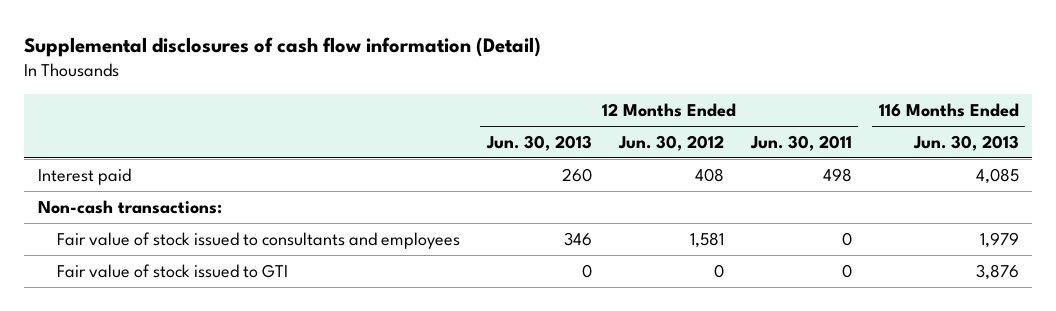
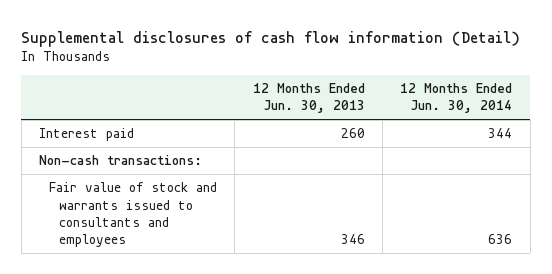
- | 12 Months Ended Jun. 30, 2013 | 12 Months Ended Jun. 30, 2012 | 12 Months Ended Jun. 30, 2011 | 116 Months Ended Jun. 30, 2013
+ | 12 Months Ended Jun. 30, 2013 | 12 Months Ended Jun. 30, 2014
- Fair value of stock issued to consultants and employees | 346 | 1,581 | 0 | 1,979
- Fair value of stock issued to GTI | 0 | 0 | 0 | 3,876
+ Fair value of stock and warrants issued to consultants and employees | 346 | 636

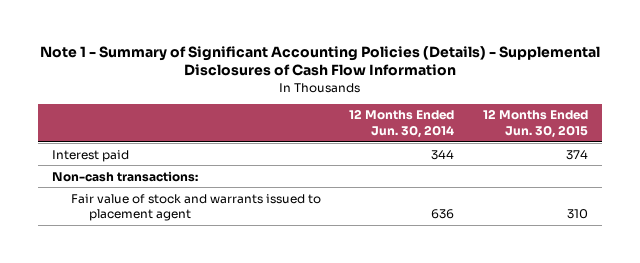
- Supplemental disclosures of cash flow information (Detail)
+ Note 1 - Summary of Significant Accounting Policies (Details) - Supplemental Disclosures of Cash Flow Information
- | 12 Months Ended Jun. 30, 2013 | 12 Months Ended Jun. 30, 2014
+ | 12 Months Ended Jun. 30, 2014 | 12 Months Ended Jun. 30, 2015
- Fair value of stock and warrants issued to consultants and employees | 346 | 636
+ Fair value of stock and warrants issued to placement agent | 636 | 310

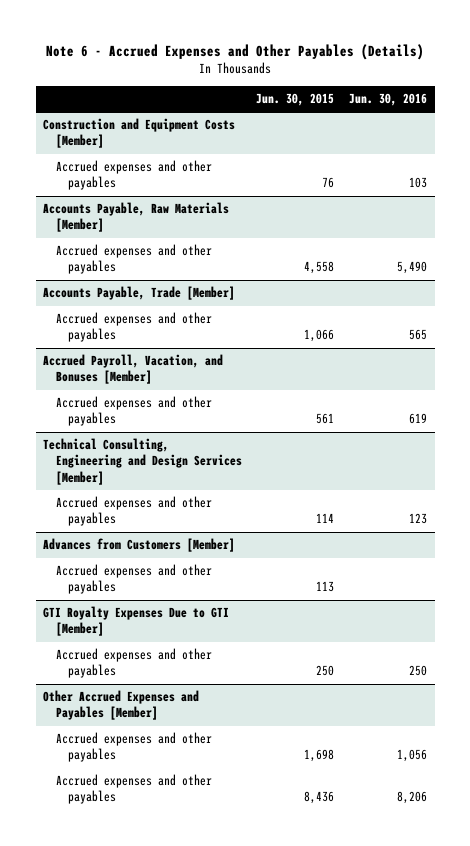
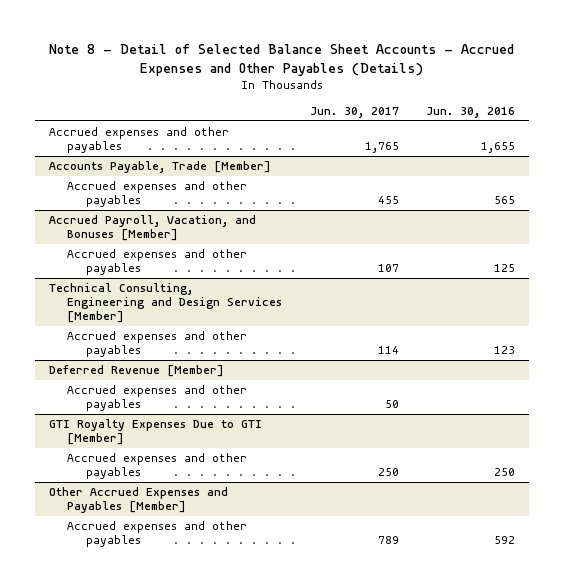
- Note 6 - Accrued Expenses and Other Payables (Details)
+ Note 8 - Detail of Selected Balance Sheet Accounts - Accrued Expenses and Other Payables (Details)
- | Jun. 30, 2015 | Jun. 30, 2016
+ | Jun. 30, 2017 | Jun. 30, 2016
- Construction and Equipment Costs [Member]
- Accrued expenses and other payables | 76 | 103
- Accounts Payable, Raw Materials [Member]
- Accrued expenses and other payables | 4,558 | 5,490
+ Accrued expenses and other payables | 1,765 | 1,655
@ Accrued Payroll, Vacation, and Bonuses [Member]
- Accrued expenses and other payables | 561 | 619
+ Accrued expenses and other payables | 107 | 125
- Advances from Customers [Member]
+ Deferred Revenue [Member]
@ Other Accrued Expenses and Payables [Member]
- Accrued expenses and other payables | 1,698 | 1,056
- Accrued expenses and other payables | 8,436 | 8,206
+ Accrued expenses and other payables | 789 | 592

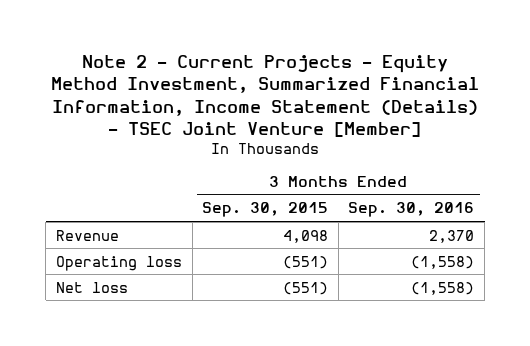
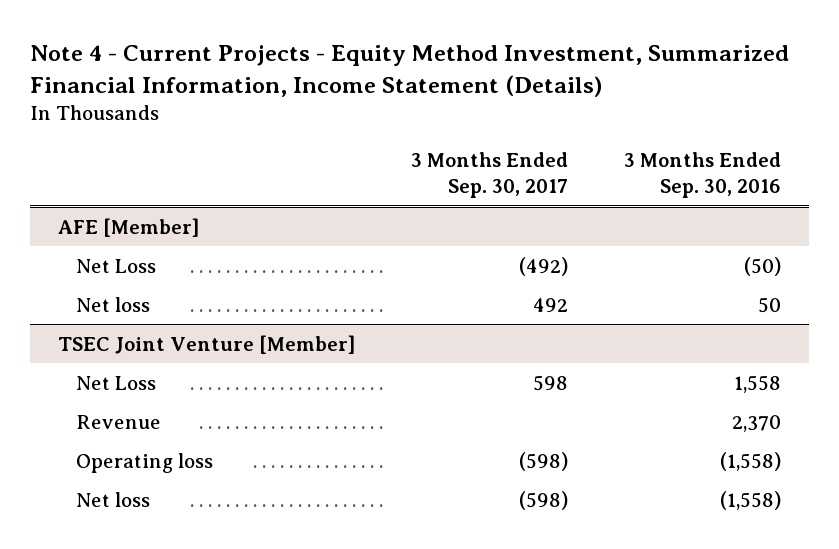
- Note 2 - Current Projects - Equity Method Investment, Summarized Financial Information, Income Statement (Details) - TSEC Joint Venture [Member]
+ Note 4 - Current Projects - Equity Method Investment, Summarized Financial Information, Income Statement (Details)
- | 3 Months Ended Sep. 30, 2015 | 3 Months Ended Sep. 30, 2016
+ | 3 Months Ended Sep. 30, 2017 | 3 Months Ended Sep. 30, 2016
+ AFE [Member]
+ Net Loss | (492) | (50)
+ Net loss | 492 | 50
+ TSEC Joint Venture [Member]
+ Net Loss | 598 | 1,558

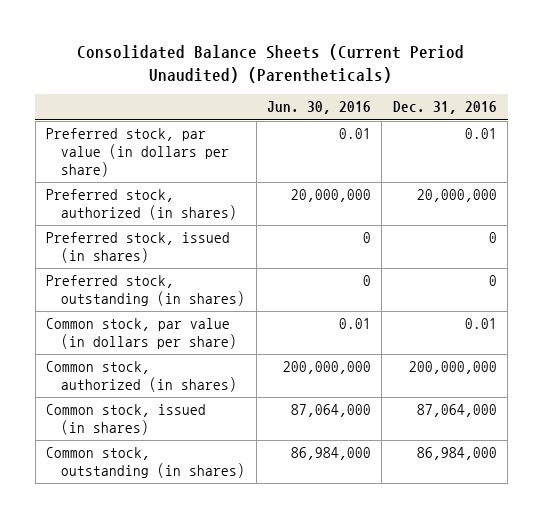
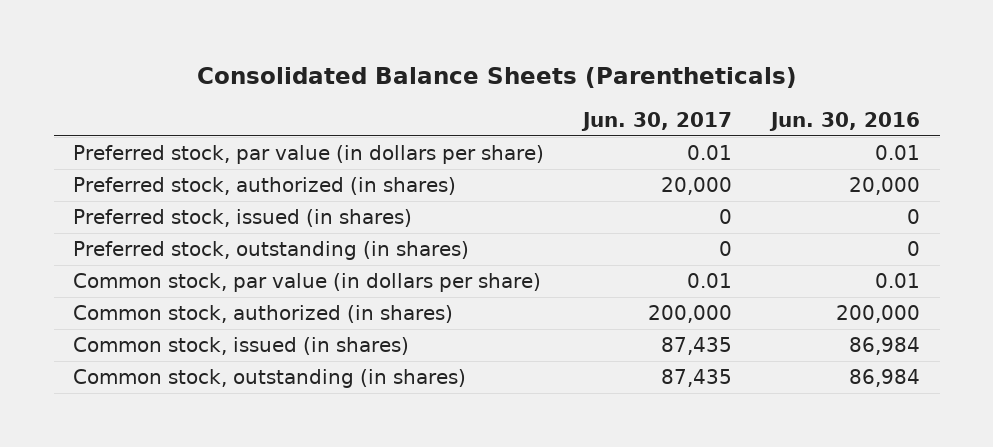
- Consolidated Balance Sheets (Current Period Unaudited) (Parentheticals)
+ Consolidated Balance Sheets (Parentheticals)
- | Jun. 30, 2016 | Dec. 31, 2016
+ | Jun. 30, 2017 | Jun. 30, 2016
- Preferred stock, authorized (in shares) | 20,000,000 | 20,000,000
+ Preferred stock, authorized (in shares) | 20,000 | 20,000
- Common stock, authorized (in shares) | 200,000,000 | 200,000,000
- Common stock, issued (in shares) | 87,064,000 | 87,064,000
- Common stock, outstanding (in shares) | 86,984,000 | 86,984,000
+ Common stock, authorized (in shares) | 200,000 | 200,000
+ Common stock, issued (in shares) | 87,435 | 86,984
+ Common stock, outstanding (in shares) | 87,435 | 86,984

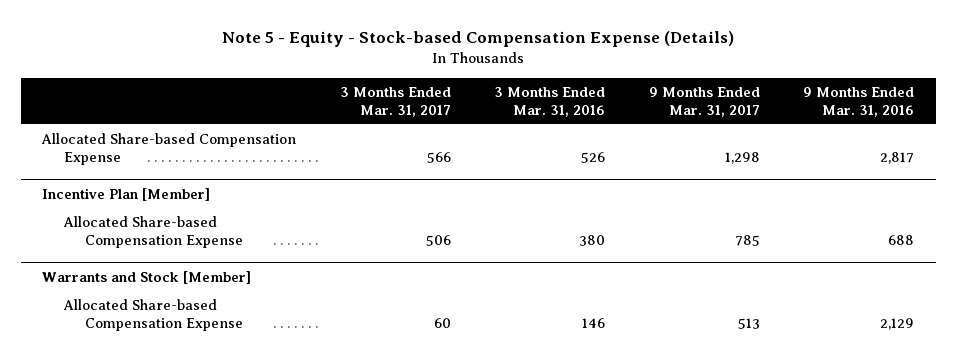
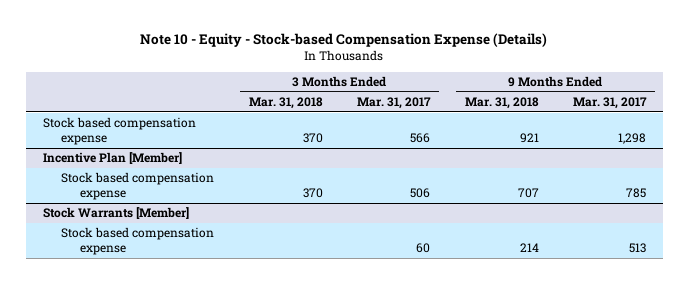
- Note 5 - Equity - Stock-based Compensation Expense (Details)
+ Note 10 - Equity - Stock-based Compensation Expense (Details)
- | 3 Months Ended Mar. 31, 2017 | 3 Months Ended Mar. 31, 2016 | 9 Months Ended Mar. 31, 2017 | 9 Months Ended Mar. 31, 2016
+ | 3 Months Ended Mar. 31, 2018 | 3 Months Ended Mar. 31, 2017 | 9 Months Ended Mar. 31, 2018 | 9 Months Ended Mar. 31, 2017
- Allocated Share-based Compensation Expense | 566 | 526 | 1,298 | 2,817
+ Stock based compensation expense | 370 | 566 | 921 | 1,298
@ Incentive Plan [Member]
- Allocated Share-based Compensation Expense | 506 | 380 | 785 | 688
- Warrants and Stock [Member]
- Allocated Share-based Compensation Expense | 60 | 146 | 513 | 2,129
@ Incentive Plan [Member]
+ Stock based compensation expense | 370 | 506 | 707 | 785
+ Stock Warrants [Member]
+ Stock based compensation expense | | 60 | 214 | 513

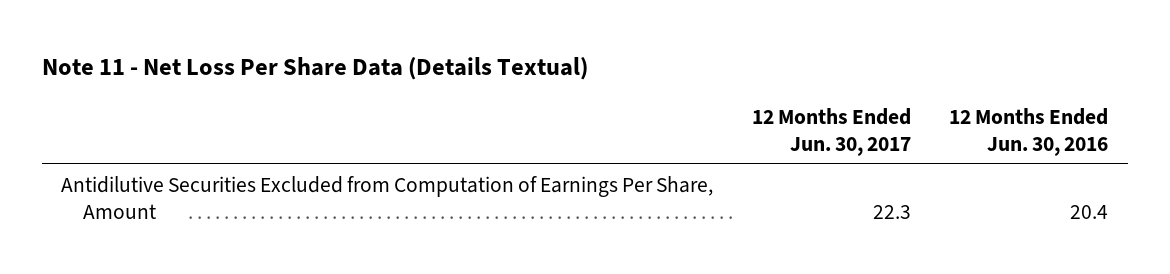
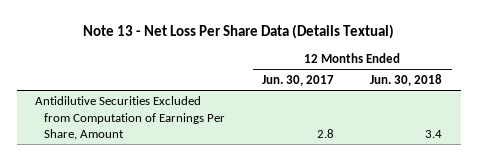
- Note 11 - Net Loss Per Share Data (Details Textual)
+ Note 13 - Net Loss Per Share Data (Details Textual)
- | 12 Months Ended Jun. 30, 2017 | 12 Months Ended Jun. 30, 2016
+ | 12 Months Ended Jun. 30, 2017 | 12 Months Ended Jun. 30, 2018
- Antidilutive Securities Excluded from Computation of Earnings Per Share, Amount | 22.3 | 20.4
+ Antidilutive Securities Excluded from Computation of Earnings Per Share, Amount | 2.8 | 3.4

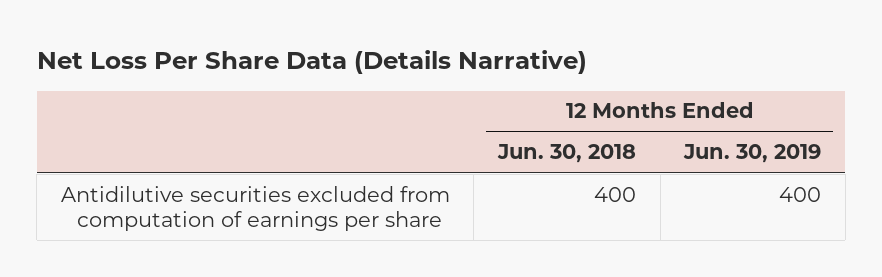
- Note 13 - Net Loss Per Share Data (Details Textual)
+ Net Loss Per Share Data (Details Narrative)
- | 12 Months Ended Jun. 30, 2017 | 12 Months Ended Jun. 30, 2018
+ | 12 Months Ended Jun. 30, 2018 | 12 Months Ended Jun. 30, 2019
- Antidilutive Securities Excluded from Computation of Earnings Per Share, Amount | 2.8 | 3.4
+ Antidilutive securities excluded from computation of earnings per share | 400 | 400

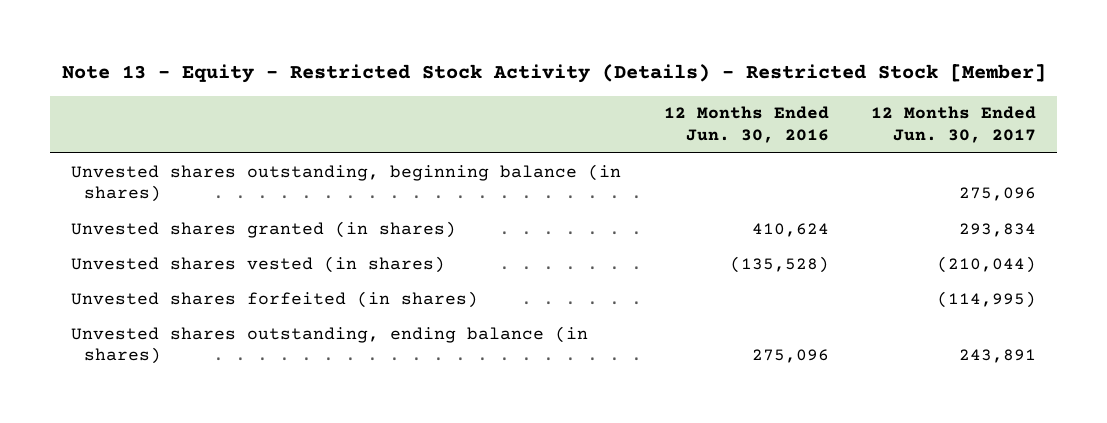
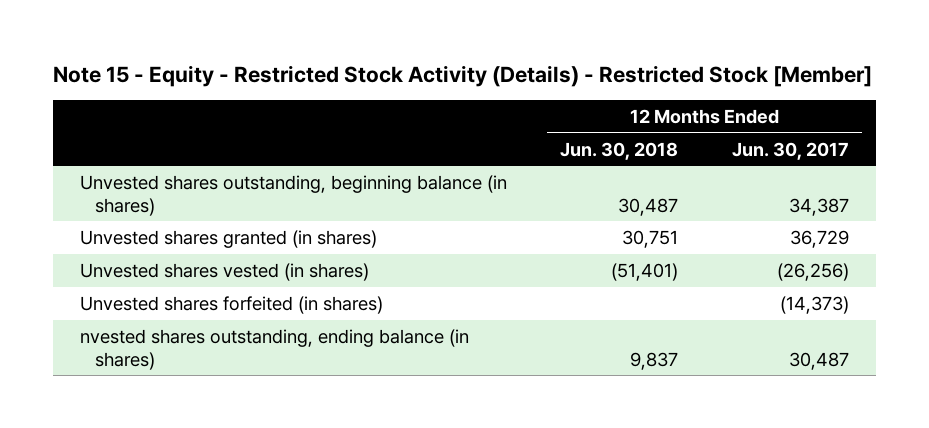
- Note 13 - Equity - Restricted Stock Activity (Details) - Restricted Stock [Member]
+ Note 15 - Equity - Restricted Stock Activity (Details) - Restricted Stock [Member]
- | 12 Months Ended Jun. 30, 2016 | 12 Months Ended Jun. 30, 2017
+ | 12 Months Ended Jun. 30, 2018 | 12 Months Ended Jun. 30, 2017
- Unvested shares outstanding, beginning balance (in shares) | | 275,096
- Unvested shares granted (in shares) | 410,624 | 293,834
- Unvested shares vested (in shares) | (135,528) | (210,044)
- Unvested shares forfeited (in shares) | | (114,995)
- Unvested shares outstanding, ending balance (in shares) | 275,096 | 243,891
+ Unvested shares outstanding, beginning balance (in shares) | 30,487 | 34,387
+ Unvested shares granted (in shares) | 30,751 | 36,729
+ Unvested shares vested (in shares) | (51,401) | (26,256)
+ Unvested shares forfeited (in shares) | | (14,373)
+ nvested shares outstanding, ending balance (in shares) | 9,837 | 30,487

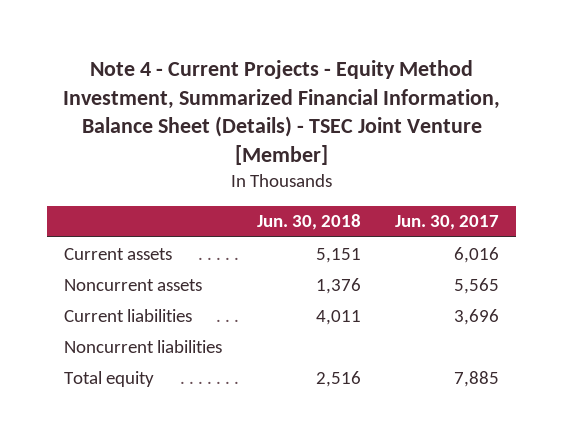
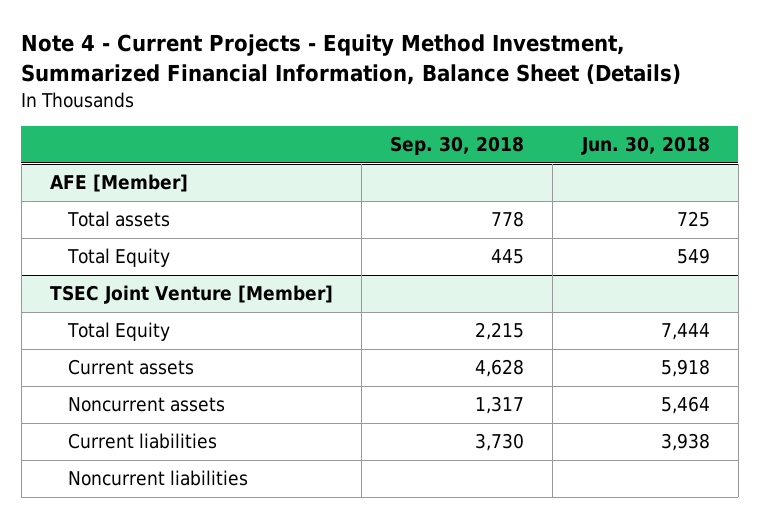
- Note 4 - Current Projects - Equity Method Investment, Summarized Financial Information, Balance Sheet (Details) - TSEC Joint Venture [Member]
+ Note 4 - Current Projects - Equity Method Investment, Summarized Financial Information, Balance Sheet (Details)
- | Jun. 30, 2018 | Jun. 30, 2017
+ | Sep. 30, 2018 | Jun. 30, 2018
- Current assets | 5,151 | 6,016
- Noncurrent assets | 1,376 | 5,565
- Current liabilities | 4,011 | 3,696
+ AFE [Member]
+ Total assets | 778 | 725
+ Total Equity | 445 | 549
+ TSEC Joint Venture [Member]
+ Total Equity | 2,215 | 7,444
+ Current assets | 4,628 | 5,918
+ Noncurrent assets | 1,317 | 5,464
+ Current liabilities | 3,730 | 3,938
- Total equity | 2,516 | 7,885

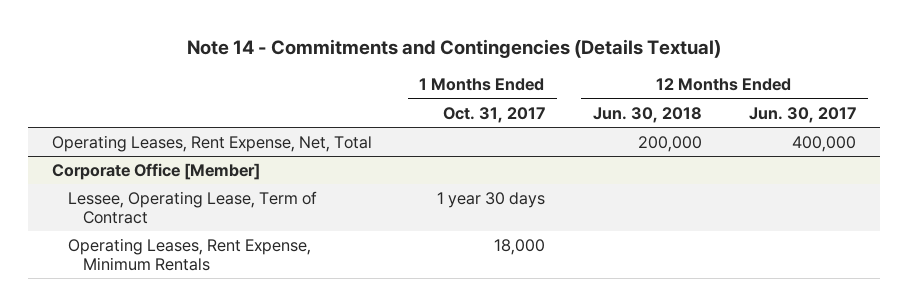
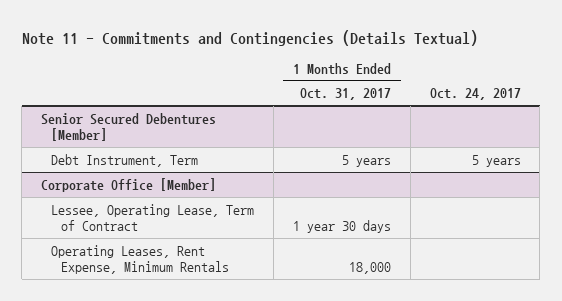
- Note 14 - Commitments and Contingencies (Details Textual)
+ Note 11 - Commitments and Contingencies (Details Textual)
- | 1 Months Ended Oct. 31, 2017 | 12 Months Ended Jun. 30, 2018 | 12 Months Ended Jun. 30, 2017
+ | 1 Months Ended Oct. 31, 2017 | Oct. 24, 2017
- Operating Leases, Rent Expense, Net, Total | | 200,000 | 400,000
+ Senior Secured Debentures [Member]
+ Debt Instrument, Term | 5 years | 5 years

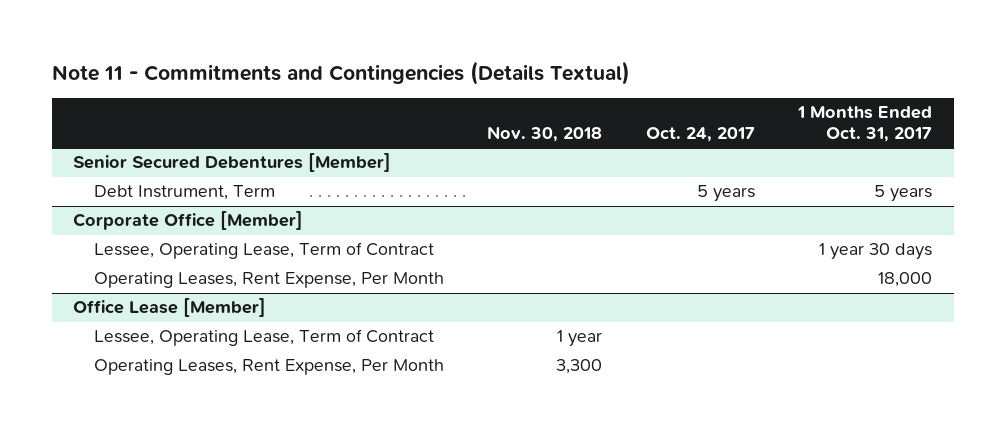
- | 1 Months Ended Oct. 31, 2017 | Oct. 24, 2017
+ | Nov. 30, 2018 | Oct. 24, 2017 | 1 Months Ended Oct. 31, 2017
@ Corporate Office [Member]
- Operating Leases, Rent Expense, Minimum Rentals | 18,000 |
+ Operating Leases, Rent Expense, Per Month | | | 18,000
+ Office Lease [Member]
+ Lessee, Operating Lease, Term of Contract | 1 year | |
+ Operating Leases, Rent Expense, Per Month | 3,300 | |

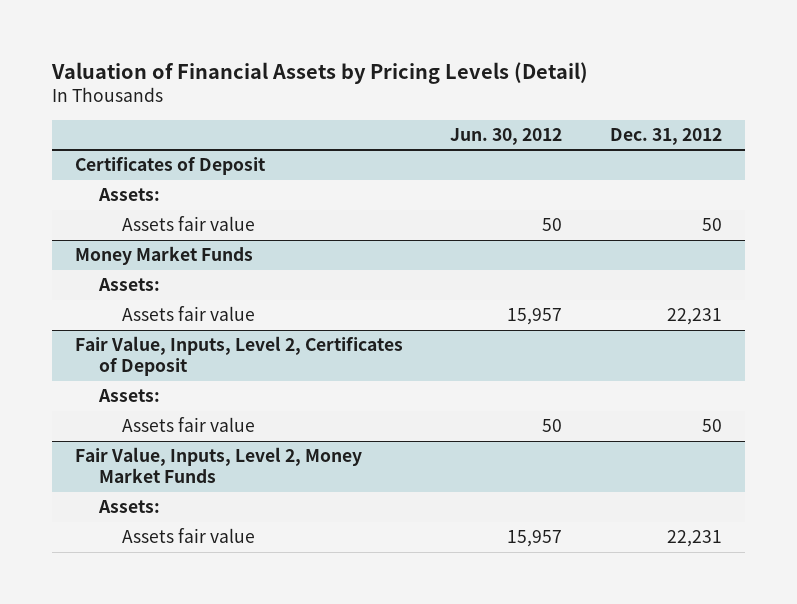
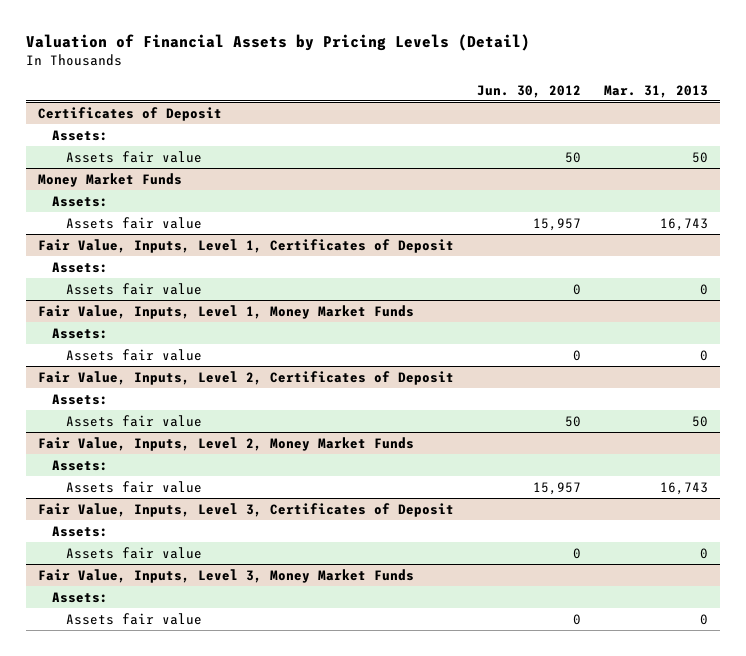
- | Jun. 30, 2012 | Dec. 31, 2012
+ | Jun. 30, 2012 | Mar. 31, 2013
+ Fair Value, Inputs, Level 1, Certificates of Deposit
+ Assets:
+ Assets fair value | 0 | 0
+ Fair Value, Inputs, Level 1, Money Market Funds
+ Assets:
+ Assets fair value | 0 | 0
+ Fair Value, Inputs, Level 3, Certificates of Deposit
+ Assets:
+ Assets fair value | 0 | 0
+ Fair Value, Inputs, Level 3, Money Market Funds
+ Assets:
+ Assets fair value | 0 | 0

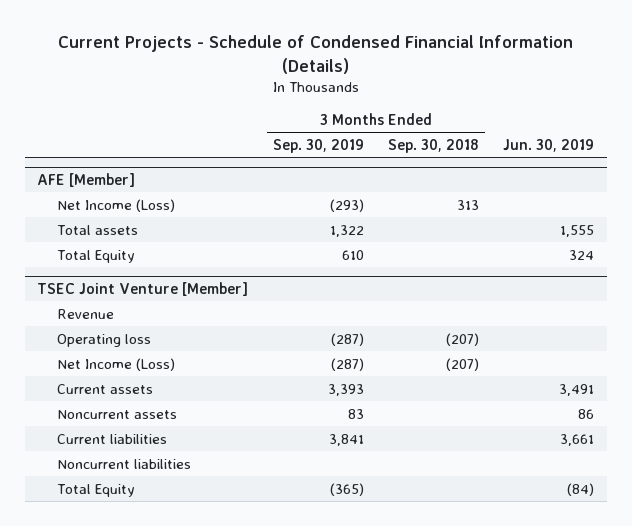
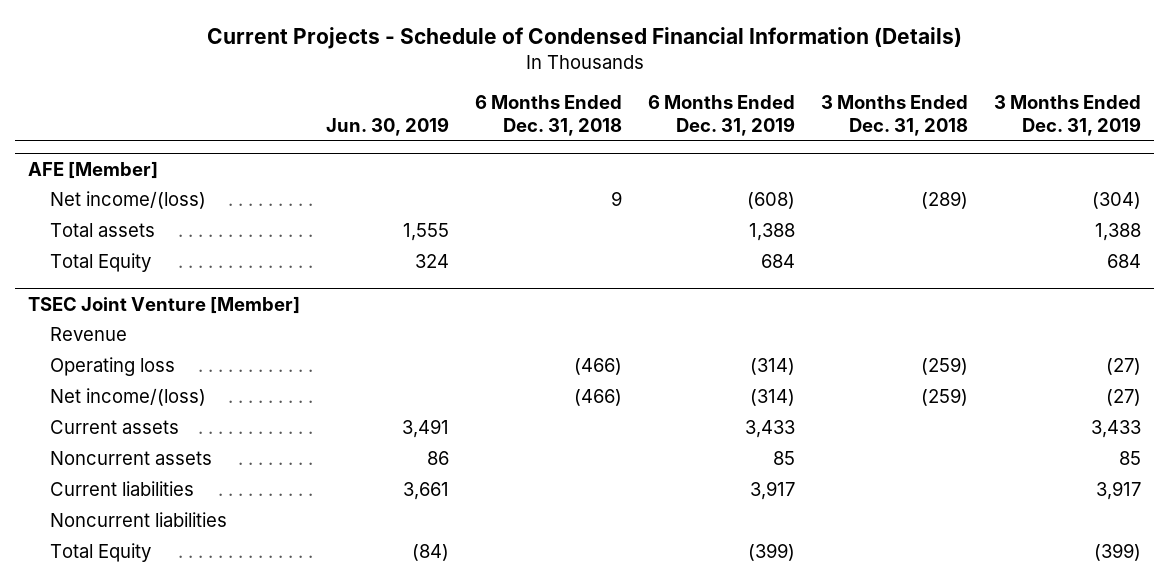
- | 3 Months Ended Sep. 30, 2019 | 3 Months Ended Sep. 30, 2018 | Jun. 30, 2019
+ | Jun. 30, 2019 | 6 Months Ended Dec. 31, 2018 | 6 Months Ended Dec. 31, 2019 | 3 Months Ended Dec. 31, 2018 | 3 Months Ended Dec. 31, 2019
@ AFE [Member]
- Net Income (Loss) | (293) | 313 |
+ Net income/(loss) | | 9 | (608) | (289) | (304)
@ TSEC Joint Venture [Member]
- Net Income (Loss) | (287) | (207) |
+ Net income/(loss) | | (466) | (314) | (259) | (27)

